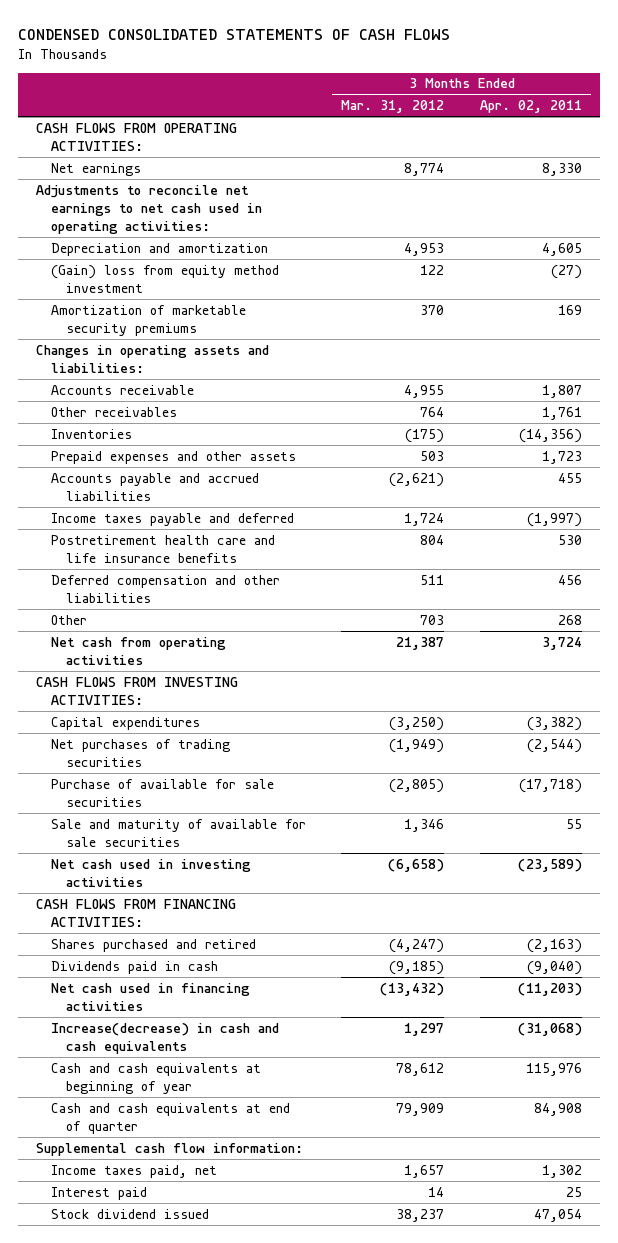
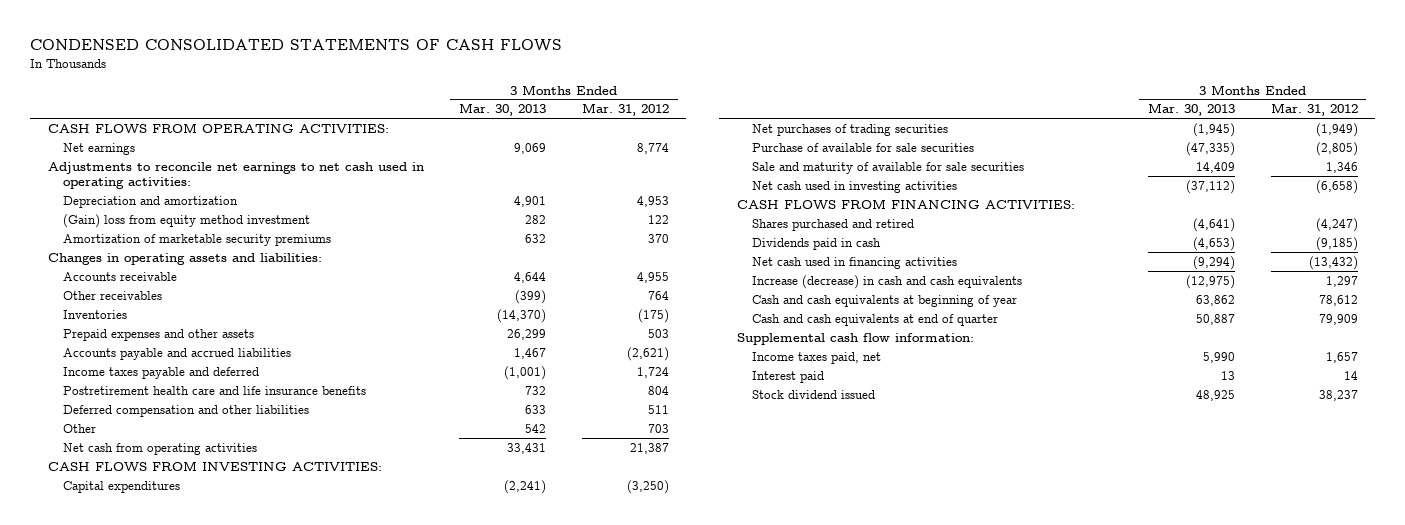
- | 3 Months Ended Mar. 31, 2012 | 3 Months Ended Apr. 02, 2011
+ | 3 Months Ended Mar. 30, 2013 | 3 Months Ended Mar. 31, 2012
- Increase(decrease) in cash and cash equivalents | 1,297 | (31,068)
+ Increase (decrease) in cash and cash equivalents | (12,975) | 1,297

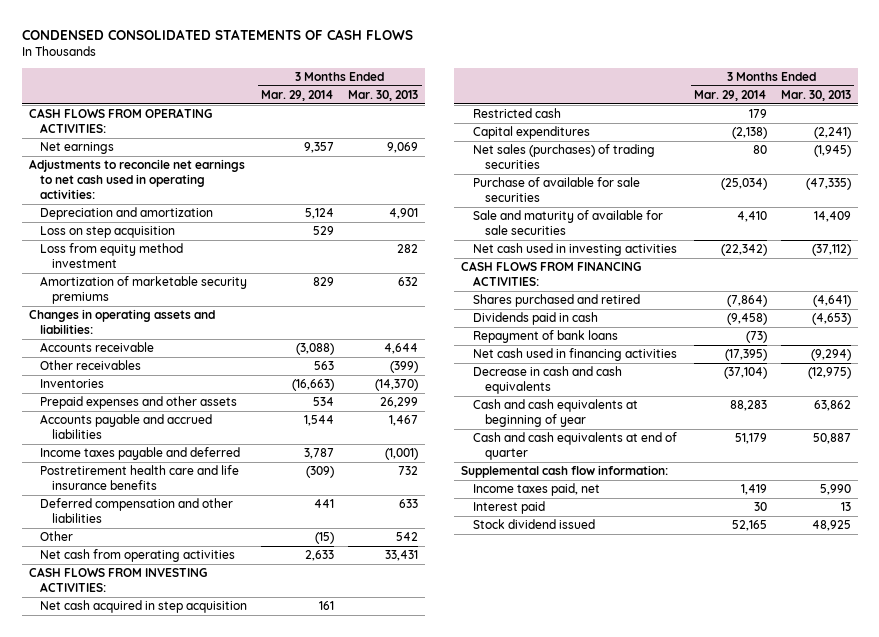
- | 3 Months Ended Mar. 30, 2013 | 3 Months Ended Mar. 31, 2012
+ | 3 Months Ended Mar. 29, 2014 | 3 Months Ended Mar. 30, 2013
- (Gain) loss from equity method investment | 282 | 122
+ Loss on step acquisition | 529 |
+ Loss from equity method investment | | 282
+ Net cash acquired in step acquisition | 161 |
+ Restricted cash | 179 |
- Net purchases of trading securities | (1,945) | (1,949)
+ Net sales (purchases) of trading securities | 80 | (1,945)
+ Repayment of bank loans | (73) |
- Increase (decrease) in cash and cash equivalents | (12,975) | 1,297
+ Decrease in cash and cash equivalents | (37,104) | (12,975)

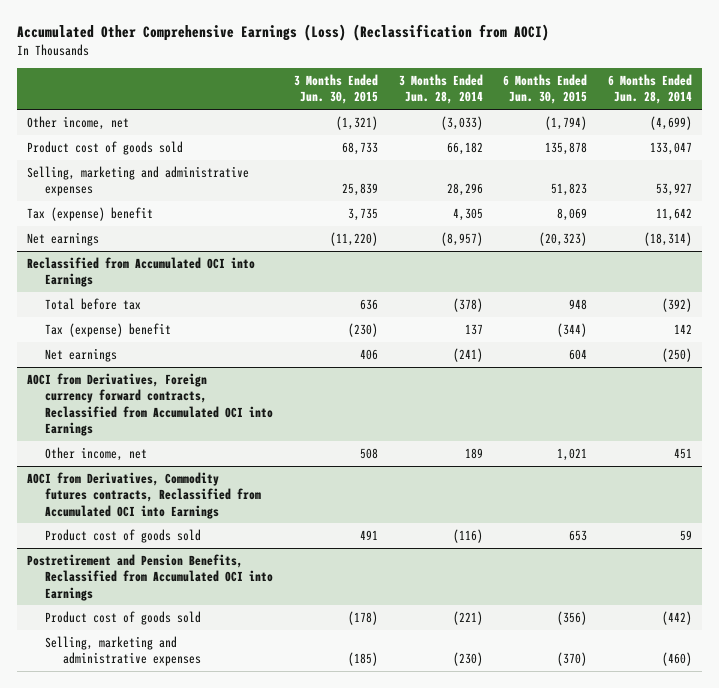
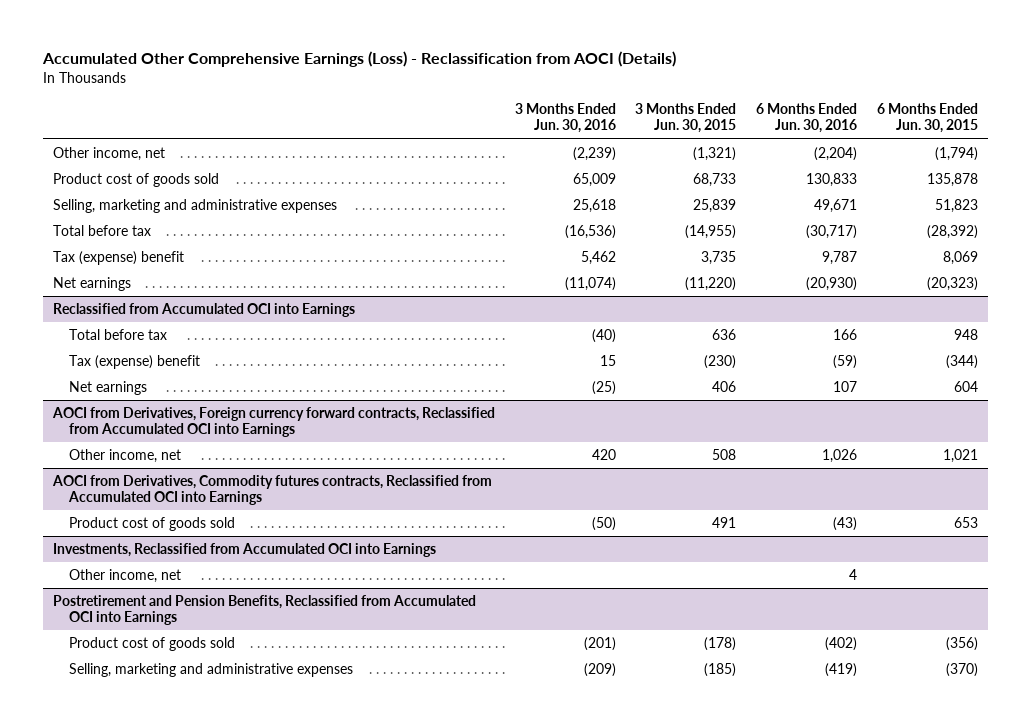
- Accumulated Other Comprehensive Earnings (Loss) (Reclassification from AOCI)
+ Accumulated Other Comprehensive Earnings (Loss) - Reclassification from AOCI (Details)
- | 3 Months Ended Jun. 30, 2015 | 3 Months Ended Jun. 28, 2014 | 6 Months Ended Jun. 30, 2015 | 6 Months Ended Jun. 28, 2014
+ | 3 Months Ended Jun. 30, 2016 | 3 Months Ended Jun. 30, 2015 | 6 Months Ended Jun. 30, 2016 | 6 Months Ended Jun. 30, 2015
+ Total before tax | (16,536) | (14,955) | (30,717) | (28,392)
+ Investments, Reclassified from Accumulated OCI into Earnings
+ Other income, net | | | 4 |

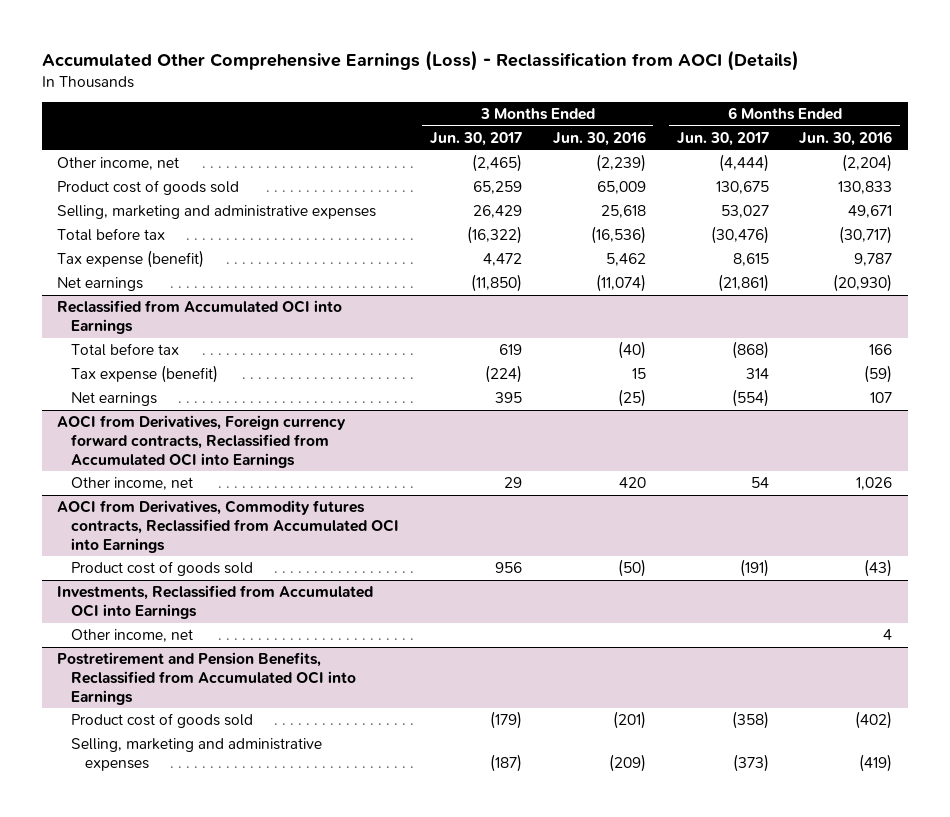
- | 3 Months Ended Jun. 30, 2016 | 3 Months Ended Jun. 30, 2015 | 6 Months Ended Jun. 30, 2016 | 6 Months Ended Jun. 30, 2015
+ | 3 Months Ended Jun. 30, 2017 | 3 Months Ended Jun. 30, 2016 | 6 Months Ended Jun. 30, 2017 | 6 Months Ended Jun. 30, 2016
- Tax (expense) benefit | 5,462 | 3,735 | 9,787 | 8,069
+ Tax expense (benefit) | 4,472 | 5,462 | 8,615 | 9,787
@ Reclassified from Accumulated OCI into Earnings
- Tax (expense) benefit | 15 | (230) | (59) | (344)
+ Tax expense (benefit) | (224) | 15 | 314 | (59)

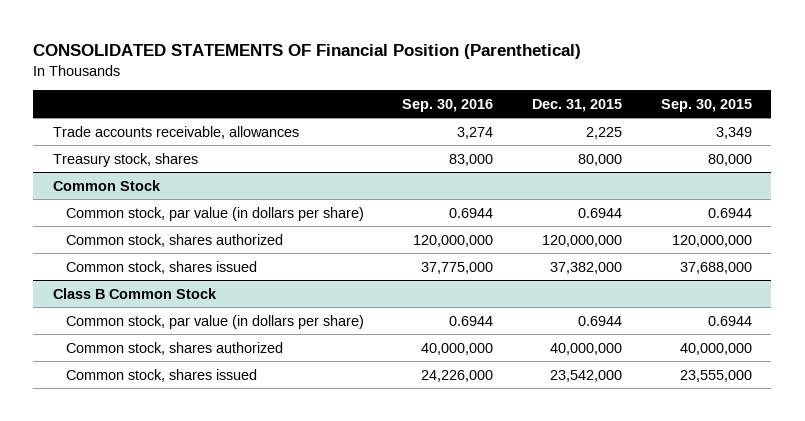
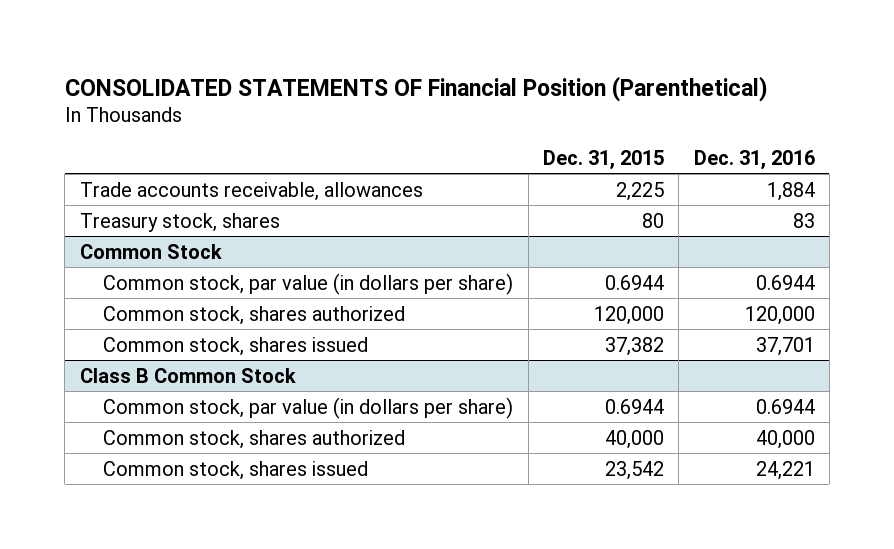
- | Sep. 30, 2016 | Dec. 31, 2015 | Sep. 30, 2015
+ | Dec. 31, 2015 | Dec. 31, 2016
- Treasury stock, shares | 83,000 | 80,000 | 80,000
+ Treasury stock, shares | 80 | 83
@ Common Stock
- Common stock, shares authorized | 120,000,000 | 120,000,000 | 120,000,000
- Common stock, shares issued | 37,775,000 | 37,382,000 | 37,688,000
+ Common stock, shares authorized | 120,000 | 120,000
+ Common stock, shares issued | 37,382 | 37,701
@ Class B Common Stock
- Common stock, shares authorized | 40,000,000 | 40,000,000 | 40,000,000
- Common stock, shares issued | 24,226,000 | 23,542,000 | 23,555,000
+ Common stock, shares authorized | 40,000 | 40,000
+ Common stock, shares issued | 23,542 | 24,221

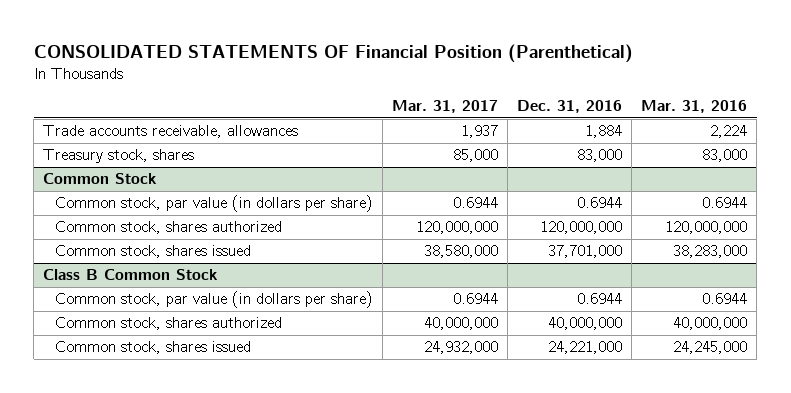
- | Dec. 31, 2015 | Dec. 31, 2016
+ | Mar. 31, 2017 | Dec. 31, 2016 | Mar. 31, 2016
- Treasury stock, shares | 80 | 83
+ Treasury stock, shares | 85,000 | 83,000 | 83,000
@ Common Stock
- Common stock, shares authorized | 120,000 | 120,000
- Common stock, shares issued | 37,382 | 37,701
+ Common stock, shares authorized | 120,000,000 | 120,000,000 | 120,000,000
+ Common stock, shares issued | 38,580,000 | 37,701,000 | 38,283,000
@ Class B Common Stock
- Common stock, shares authorized | 40,000 | 40,000
- Common stock, shares issued | 23,542 | 24,221
+ Common stock, shares authorized | 40,000,000 | 40,000,000 | 40,000,000
+ Common stock, shares issued | 24,932,000 | 24,221,000 | 24,245,000

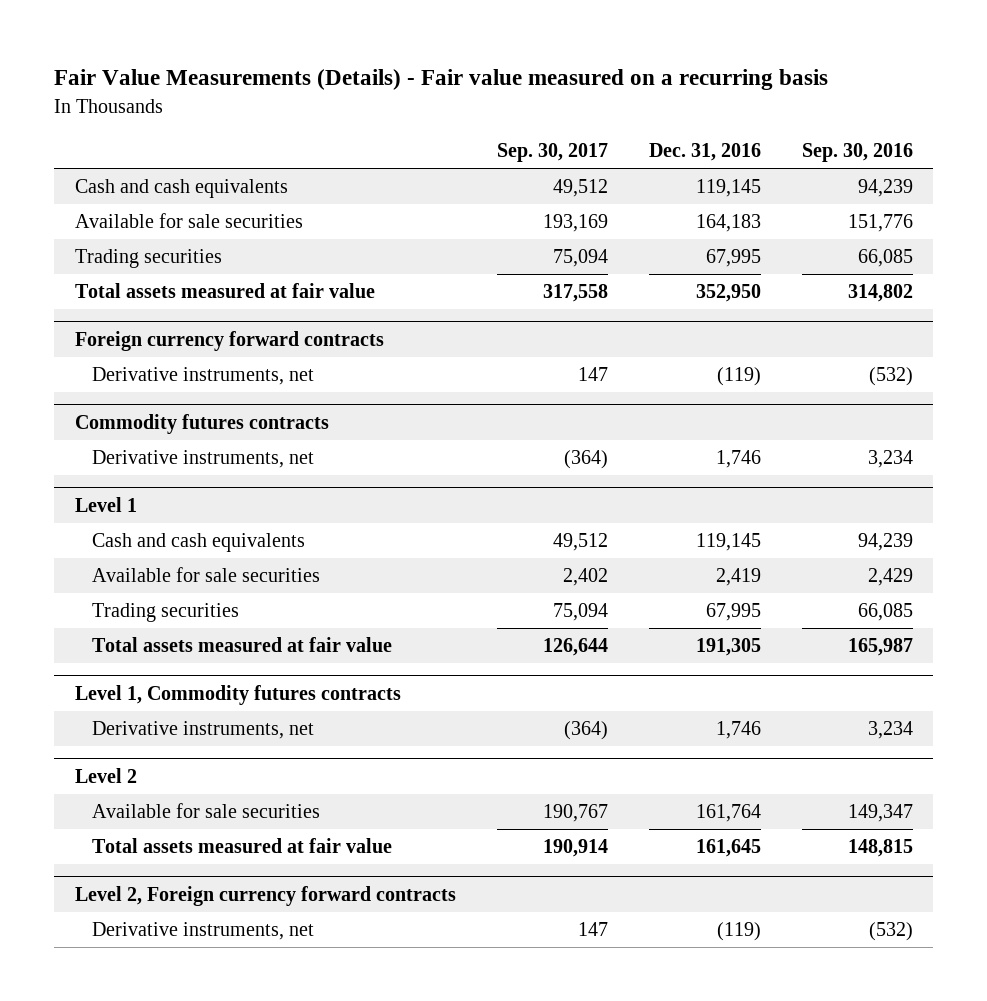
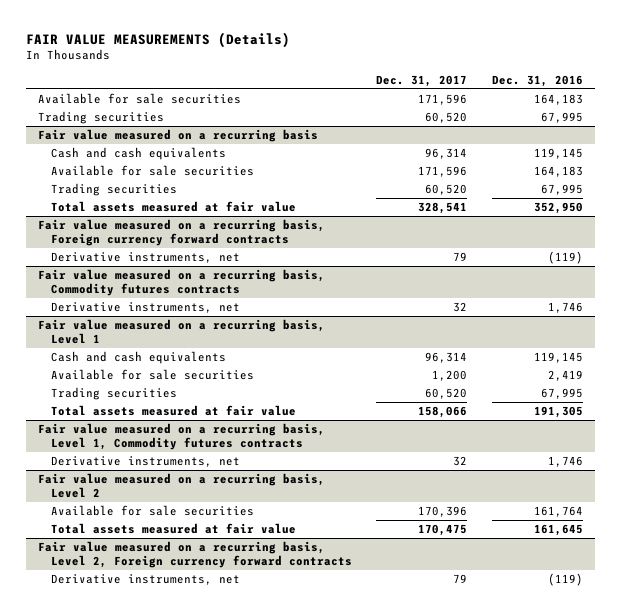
- Fair Value Measurements (Details) - Fair value measured on a recurring basis
+ FAIR VALUE MEASUREMENTS (Details)
- | Sep. 30, 2017 | Dec. 31, 2016 | Sep. 30, 2016
+ | Dec. 31, 2017 | Dec. 31, 2016
+ Available for sale securities | 171,596 | 164,183
+ Trading securities | 60,520 | 67,995
+ Fair value measured on a recurring basis
- Foreign currency forward contracts
+ Fair value measured on a recurring basis, Foreign currency forward contracts
- Commodity futures contracts
+ Fair value measured on a recurring basis, Commodity futures contracts
- Level 1
+ Fair value measured on a recurring basis, Level 1
- Level 1, Commodity futures contracts
+ Fair value measured on a recurring basis, Level 1, Commodity futures contracts
- Level 2
+ Fair value measured on a recurring basis, Level 2
- Level 2, Foreign currency forward contracts
+ Fair value measured on a recurring basis, Level 2, Foreign currency forward contracts

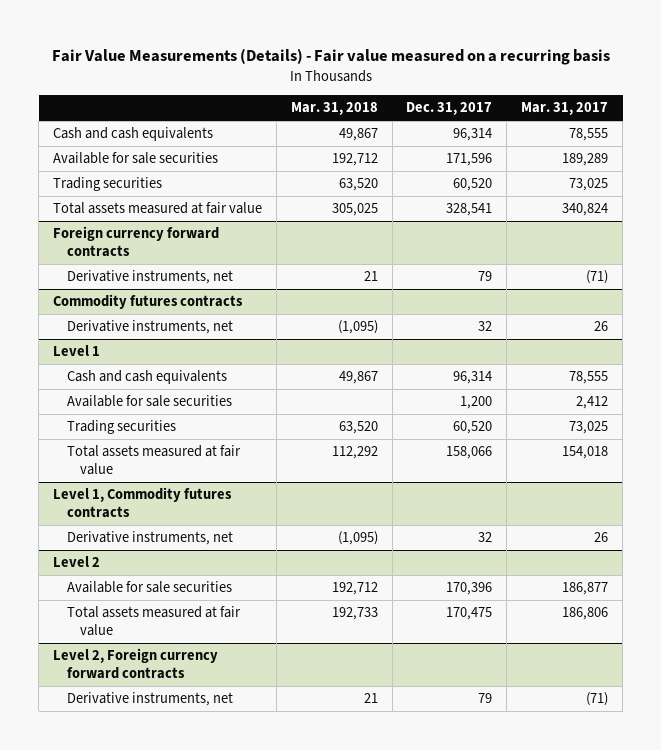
- FAIR VALUE MEASUREMENTS (Details)
+ Fair Value Measurements (Details) - Fair value measured on a recurring basis
- | Dec. 31, 2017 | Dec. 31, 2016
+ | Mar. 31, 2018 | Dec. 31, 2017 | Mar. 31, 2017
- Available for sale securities | 171,596 | 164,183
- Trading securities | 60,520 | 67,995
- Fair value measured on a recurring basis
- Fair value measured on a recurring basis, Foreign currency forward contracts
+ Foreign currency forward contracts
- Fair value measured on a recurring basis, Commodity futures contracts
+ Commodity futures contracts
- Fair value measured on a recurring basis, Level 1
+ Level 1
- Fair value measured on a recurring basis, Level 1, Commodity futures contracts
+ Level 1, Commodity futures contracts
- Fair value measured on a recurring basis, Level 2
+ Level 2
- Fair value measured on a recurring basis, Level 2, Foreign currency forward contracts
+ Level 2, Foreign currency forward contracts

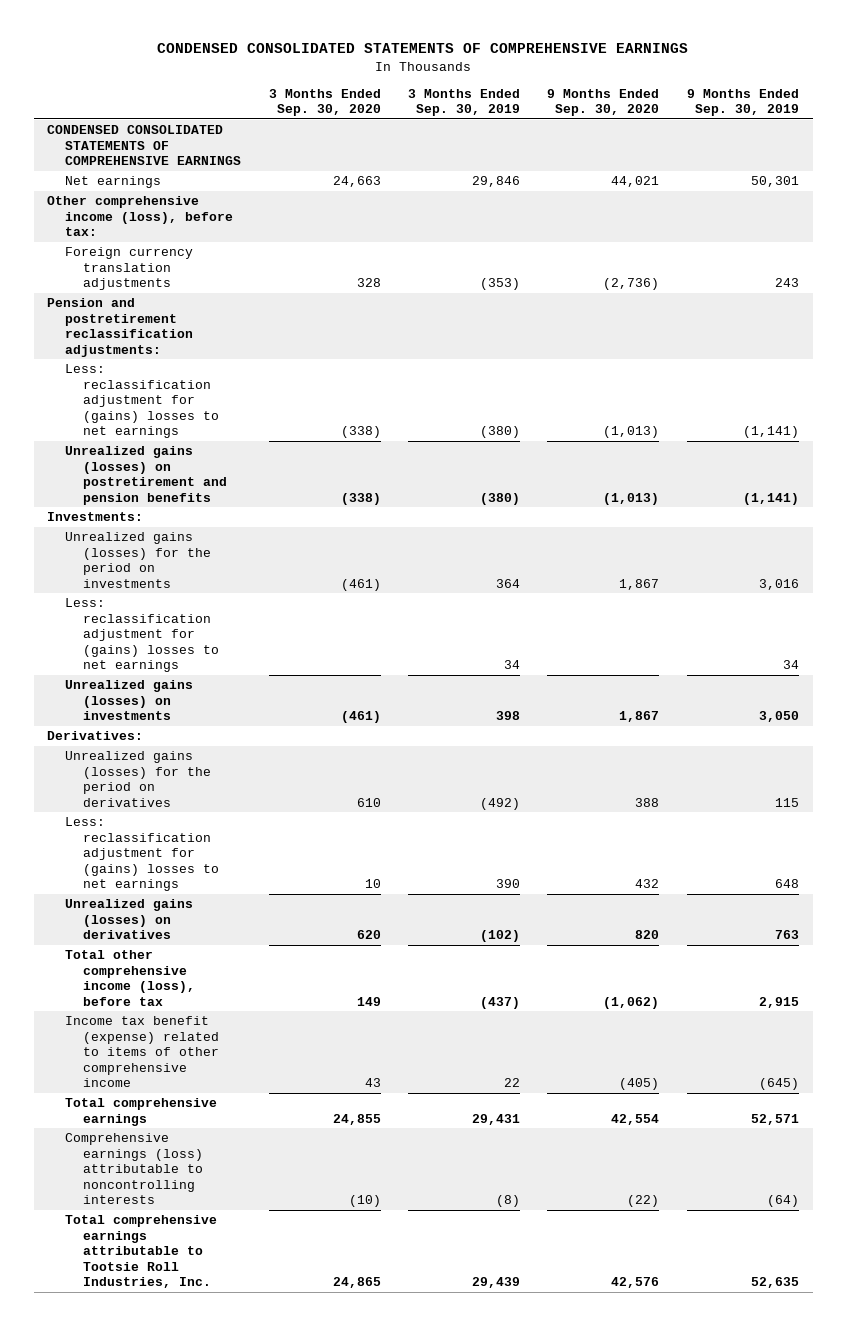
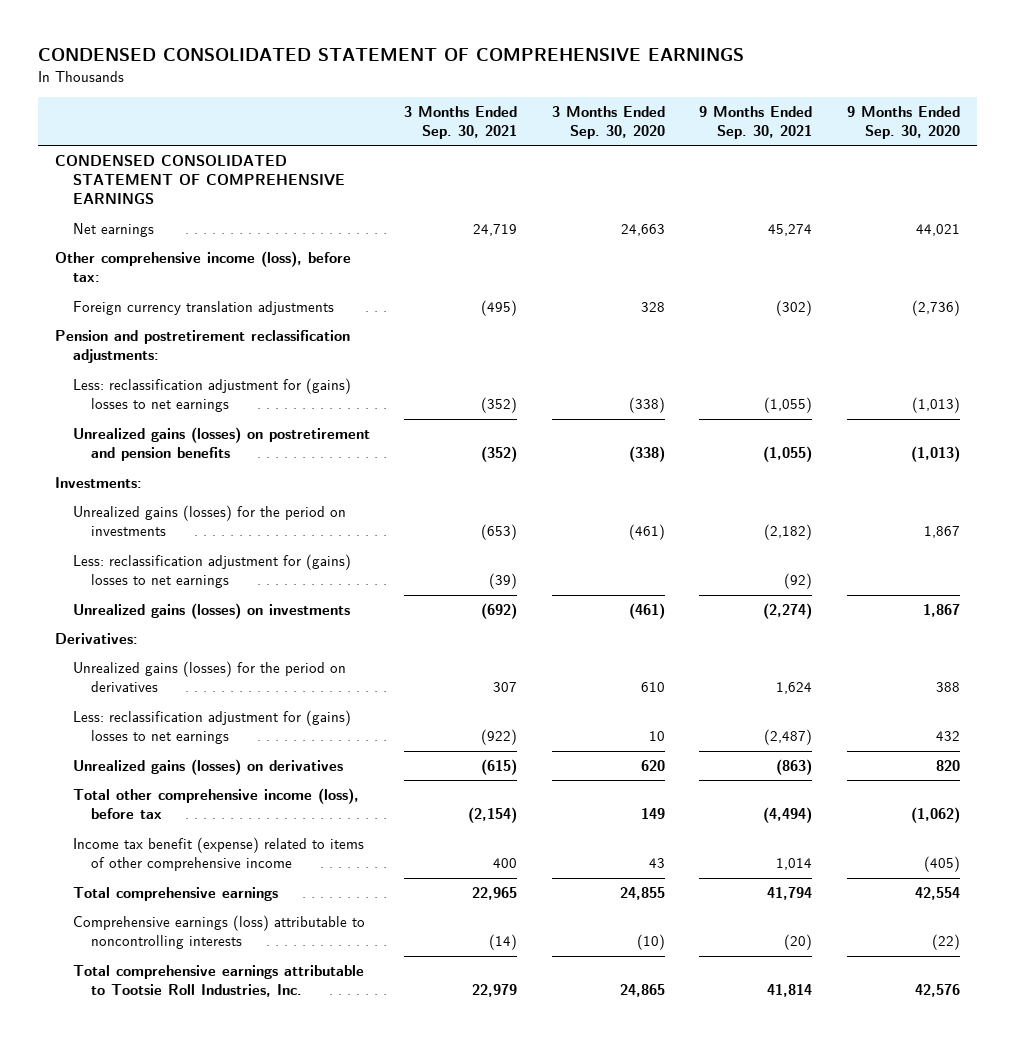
- CONDENSED CONSOLIDATED STATEMENTS OF COMPREHENSIVE EARNINGS
+ CONDENSED CONSOLIDATED STATEMENT OF COMPREHENSIVE EARNINGS
- | 3 Months Ended Sep. 30, 2020 | 3 Months Ended Sep. 30, 2019 | 9 Months Ended Sep. 30, 2020 | 9 Months Ended Sep. 30, 2019
+ | 3 Months Ended Sep. 30, 2021 | 3 Months Ended Sep. 30, 2020 | 9 Months Ended Sep. 30, 2021 | 9 Months Ended Sep. 30, 2020
- CONDENSED CONSOLIDATED STATEMENTS OF COMPREHENSIVE EARNINGS
+ CONDENSED CONSOLIDATED STATEMENT OF COMPREHENSIVE EARNINGS

